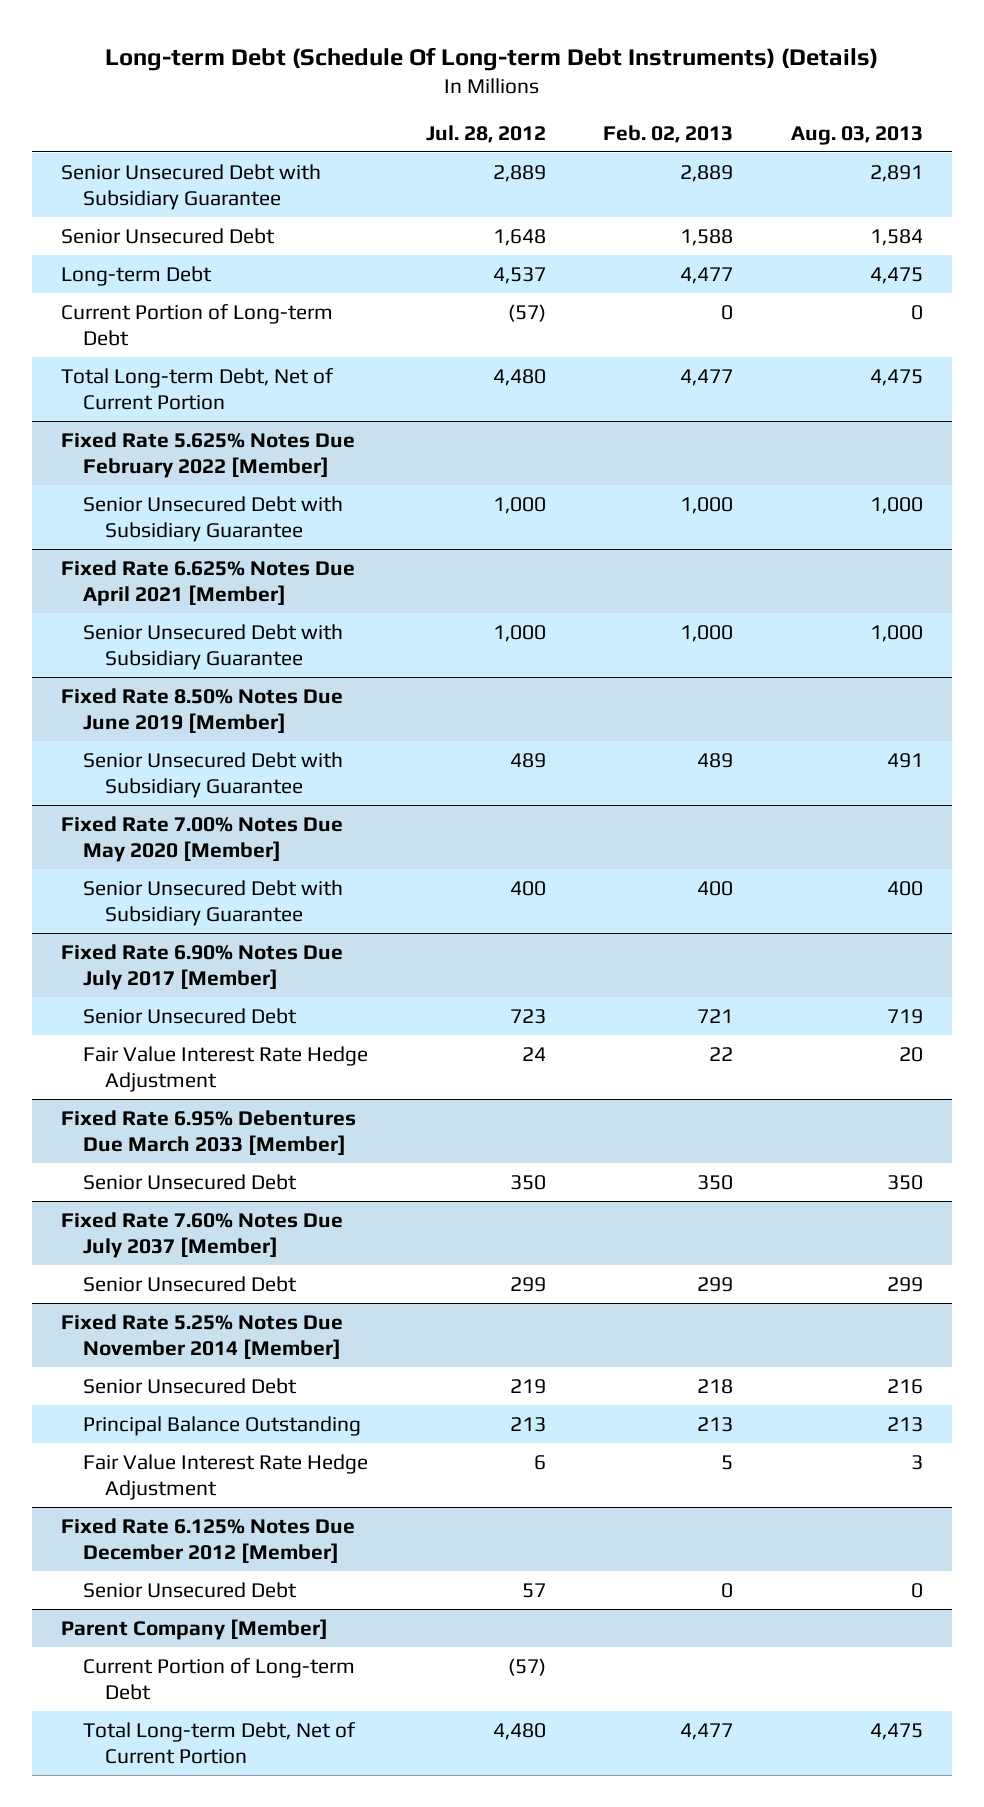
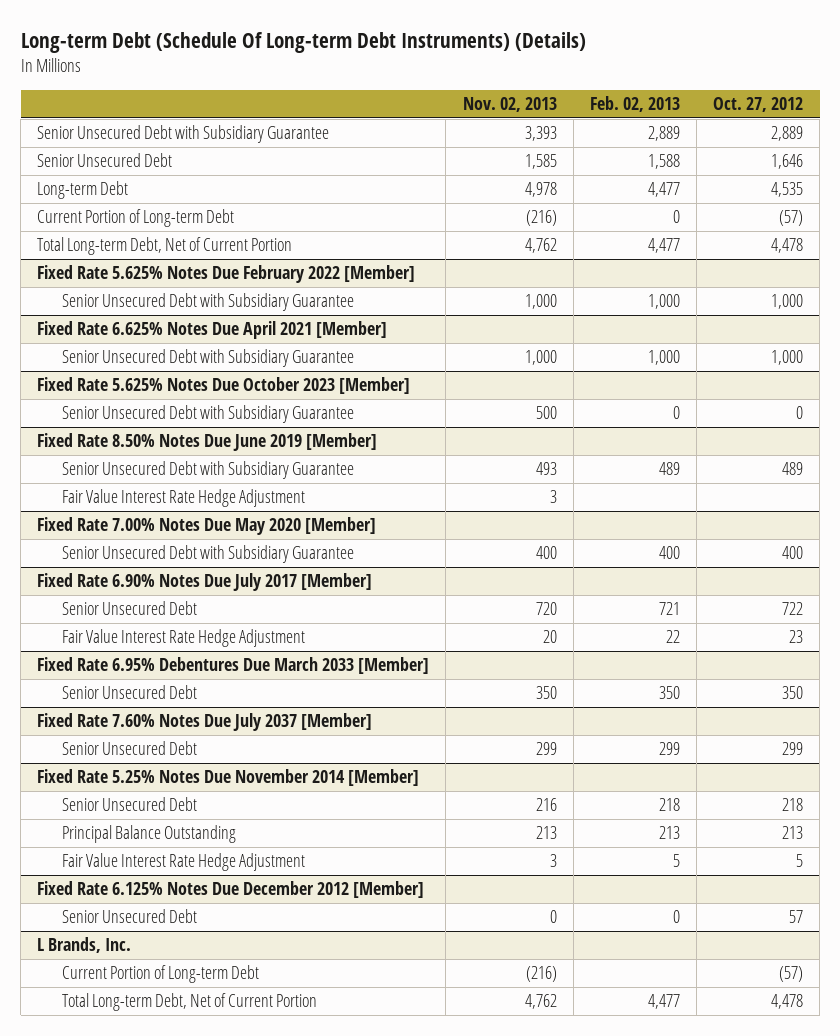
- | Jul. 28, 2012 | Feb. 02, 2013 | Aug. 03, 2013
+ | Nov. 02, 2013 | Feb. 02, 2013 | Oct. 27, 2012
+ Fixed Rate 5.625% Notes Due October 2023 [Member]
+ Senior Unsecured Debt with Subsidiary Guarantee | 500 | 0 | 0
@ Fixed Rate 8.50% Notes Due June 2019 [Member]
+ Fair Value Interest Rate Hedge Adjustment | 3 | |
- Parent Company [Member]
+ L Brands, Inc.

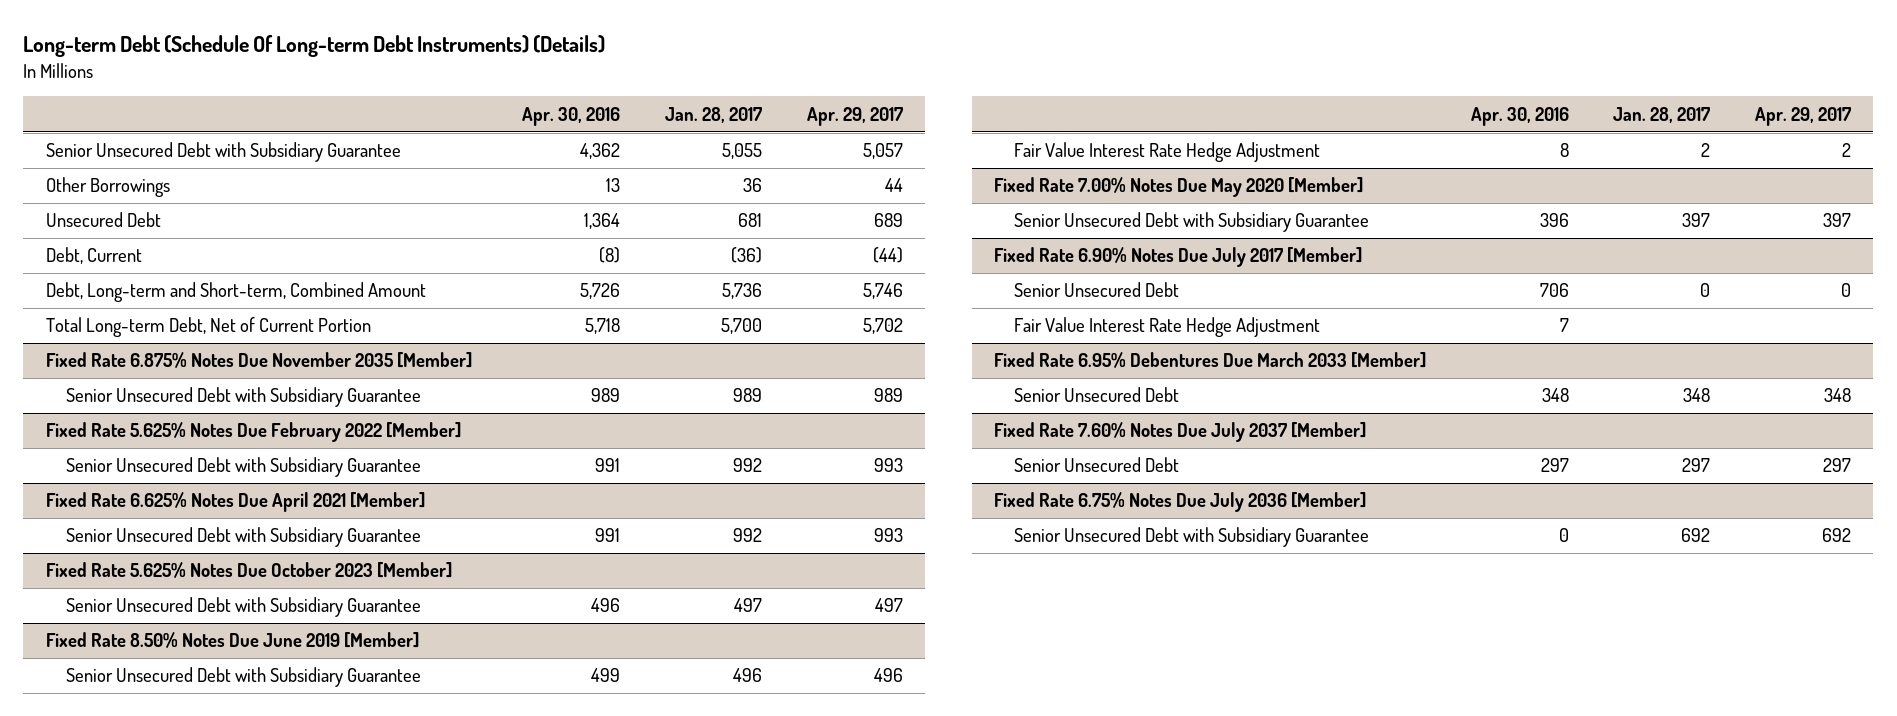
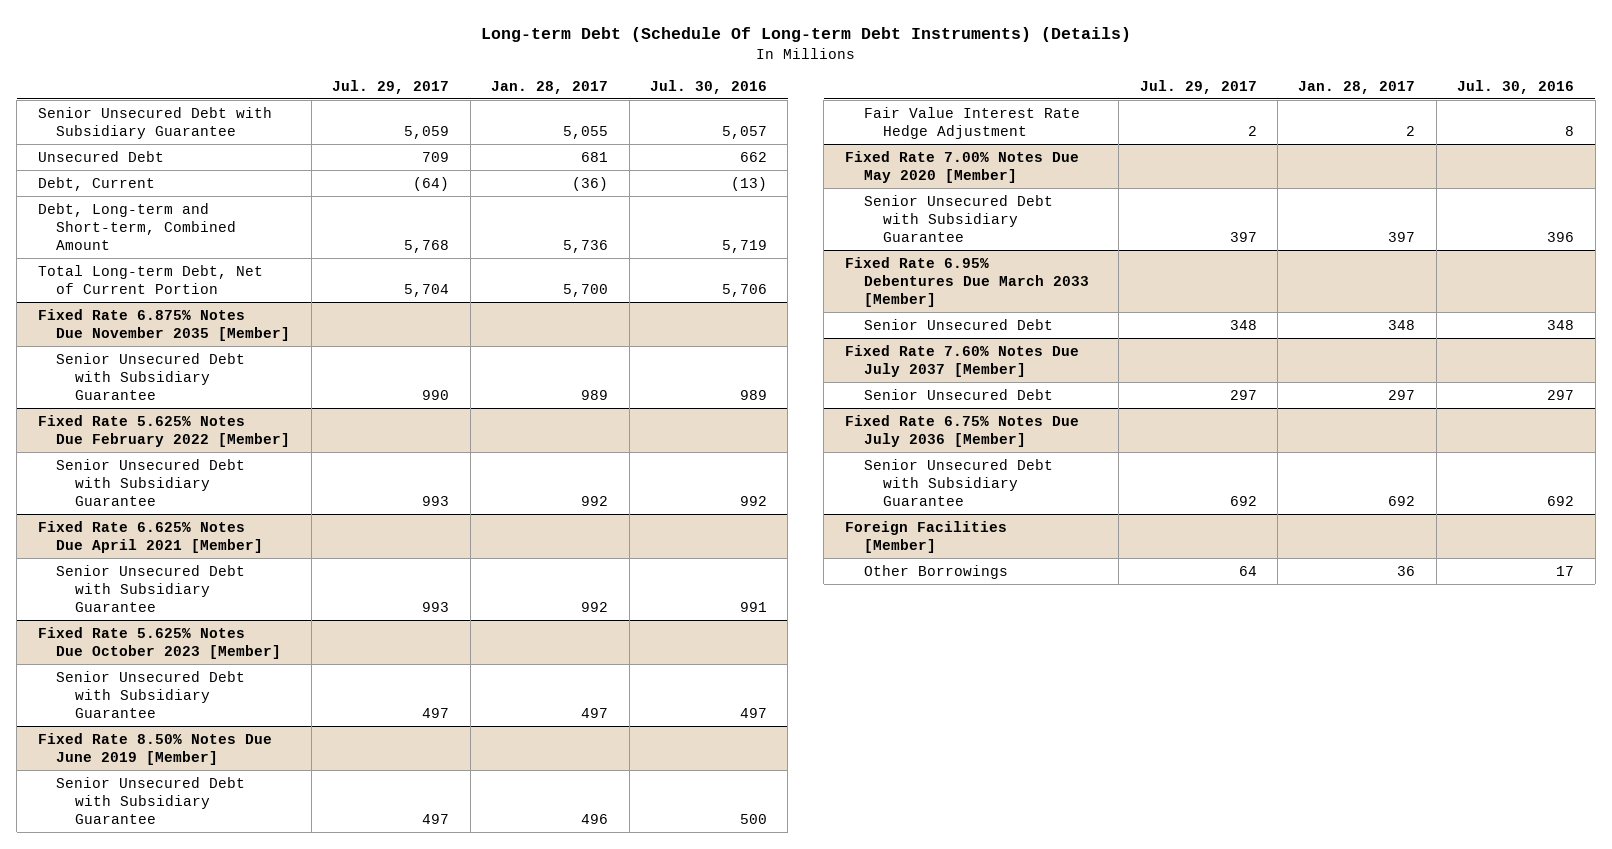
- | Apr. 30, 2016 | Jan. 28, 2017 | Apr. 29, 2017
+ | Jul. 29, 2017 | Jan. 28, 2017 | Jul. 30, 2016
- Other Borrowings | 13 | 36 | 44
- Fixed Rate 6.90% Notes Due July 2017 [Member]
- Senior Unsecured Debt | 706 | 0 | 0
- Fair Value Interest Rate Hedge Adjustment | 7 | |
+ Foreign Facilities [Member]
+ Other Borrowings | 64 | 36 | 17

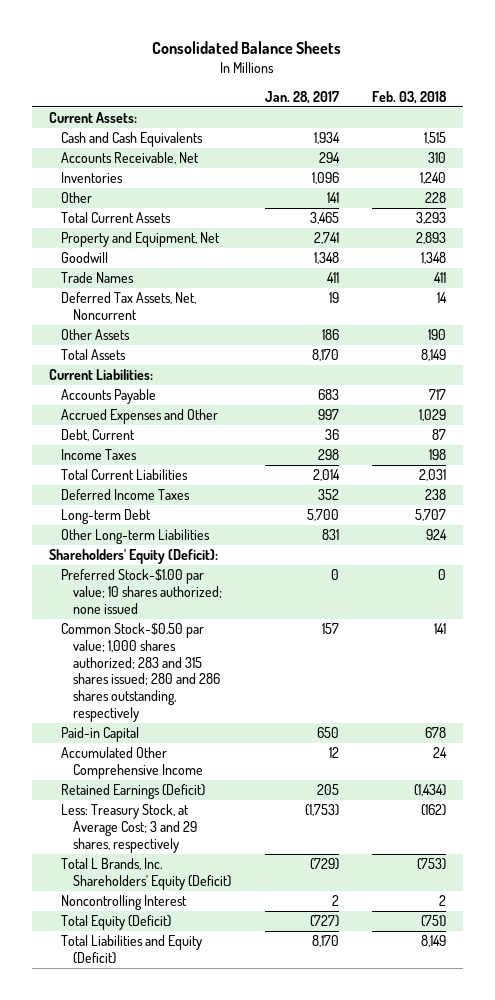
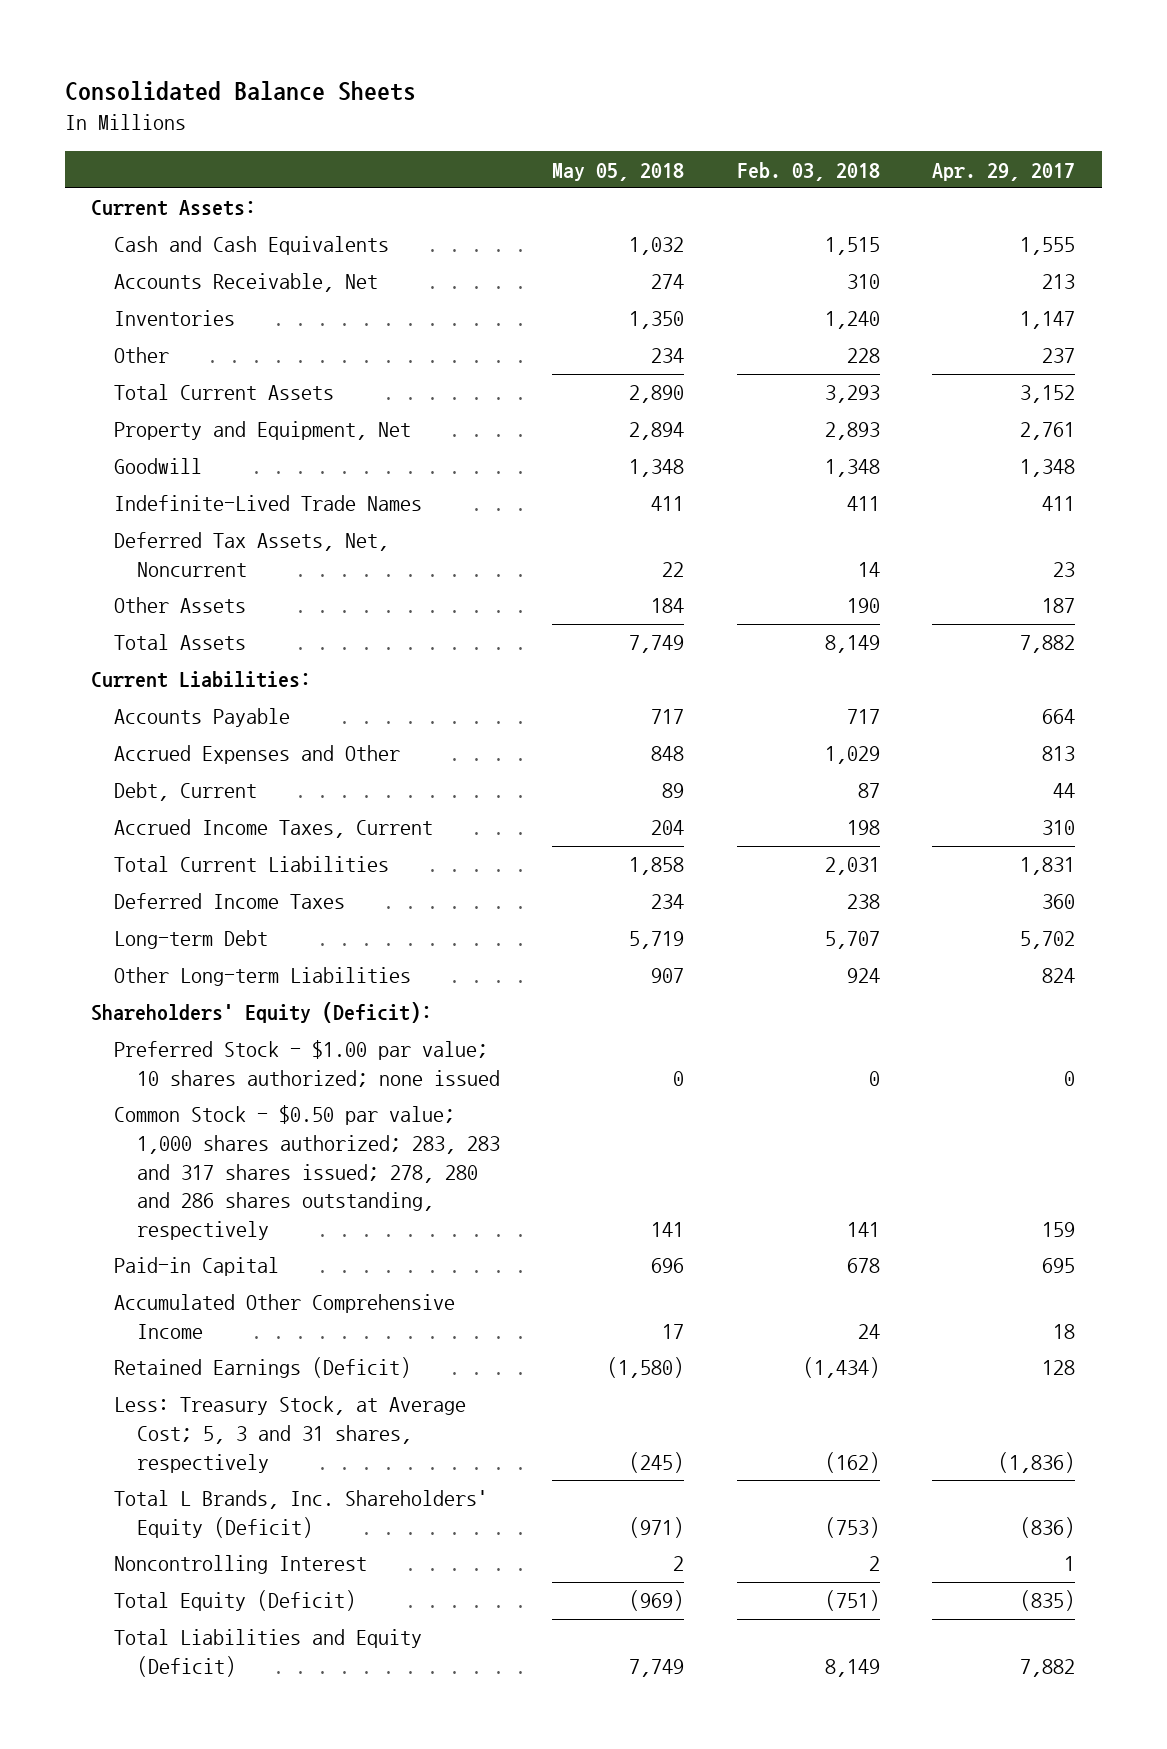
- | Jan. 28, 2017 | Feb. 03, 2018
+ | May 05, 2018 | Feb. 03, 2018 | Apr. 29, 2017
- Trade Names | 411 | 411
+ Indefinite-Lived Trade Names | 411 | 411 | 411
- Income Taxes | 298 | 198
+ Accrued Income Taxes, Current | 204 | 198 | 310
- Preferred Stock-$1.00 par value; 10 shares authorized; none issued | 0 | 0
- Common Stock-$0.50 par value; 1,000 shares authorized; 283 and 315 shares issued; 280 and 286 shares outstanding, respectively | 157 | 141
+ Preferred Stock - $1.00 par value; 10 shares authorized; none issued | 0 | 0 | 0
+ Common Stock - $0.50 par value; 1,000 shares authorized; 283, 283 and 317 shares issued; 278, 280 and 286 shares outstanding, respectively | 141 | 141 | 159
- Less: Treasury Stock, at Average Cost; 3 and 29 shares, respectively | (1,753) | (162)
+ Less: Treasury Stock, at Average Cost; 5, 3 and 31 shares, respectively | (245) | (162) | (1,836)

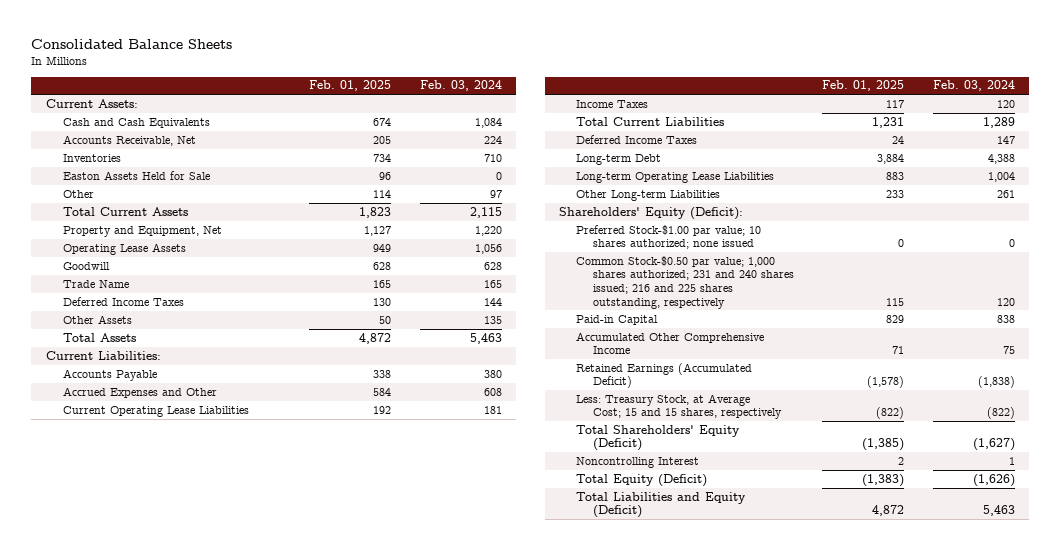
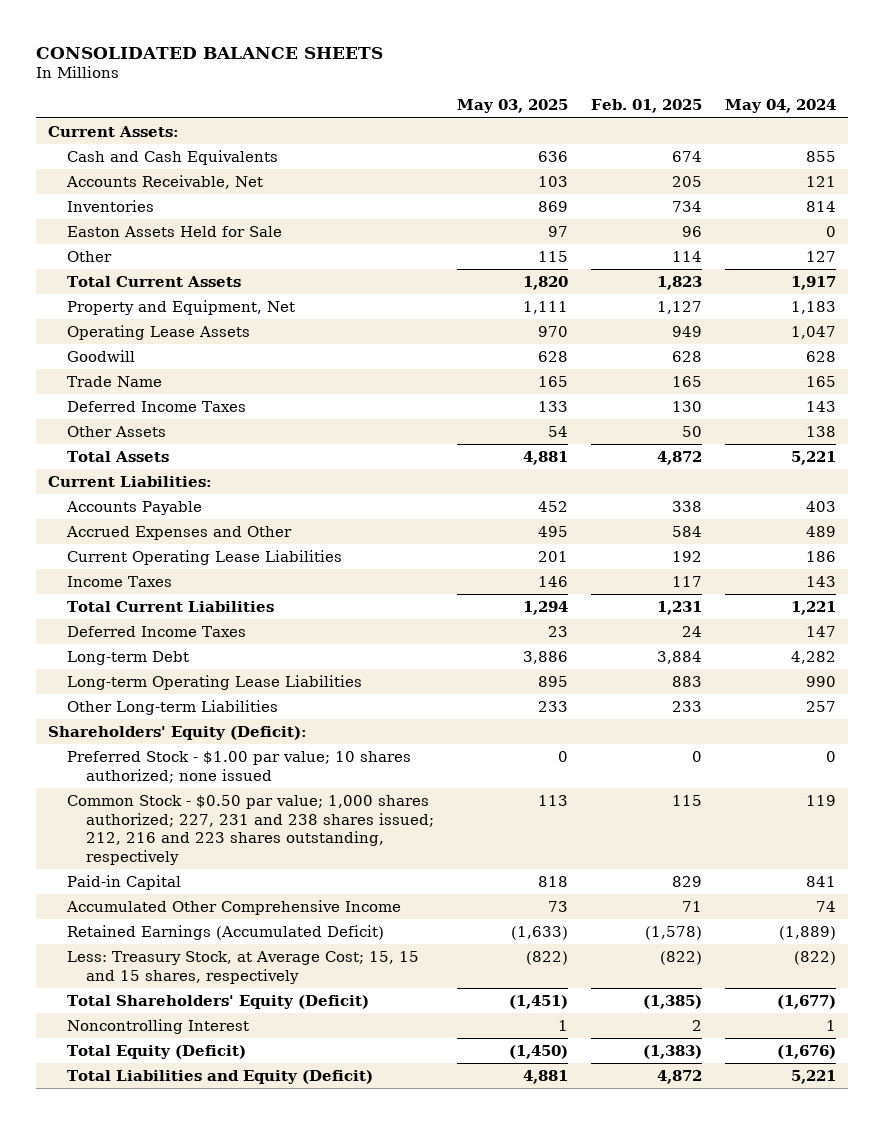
- Consolidated Balance Sheets
+ CONSOLIDATED BALANCE SHEETS
- | Feb. 01, 2025 | Feb. 03, 2024
+ | May 03, 2025 | Feb. 01, 2025 | May 04, 2024
- Preferred Stock-$1.00 par value; 10 shares authorized; none issued | 0 | 0
- Common Stock-$0.50 par value; 1,000 shares authorized; 231 and 240 shares issued; 216 and 225 shares outstanding, respectively | 115 | 120
+ Preferred Stock - $1.00 par value; 10 shares authorized; none issued | 0 | 0 | 0
+ Common Stock - $0.50 par value; 1,000 shares authorized; 227, 231 and 238 shares issued; 212, 216 and 223 shares outstanding, respectively | 113 | 115 | 119
- Less: Treasury Stock, at Average Cost; 15 and 15 shares, respectively | (822) | (822)
+ Less: Treasury Stock, at Average Cost; 15, 15 and 15 shares, respectively | (822) | (822) | (822)

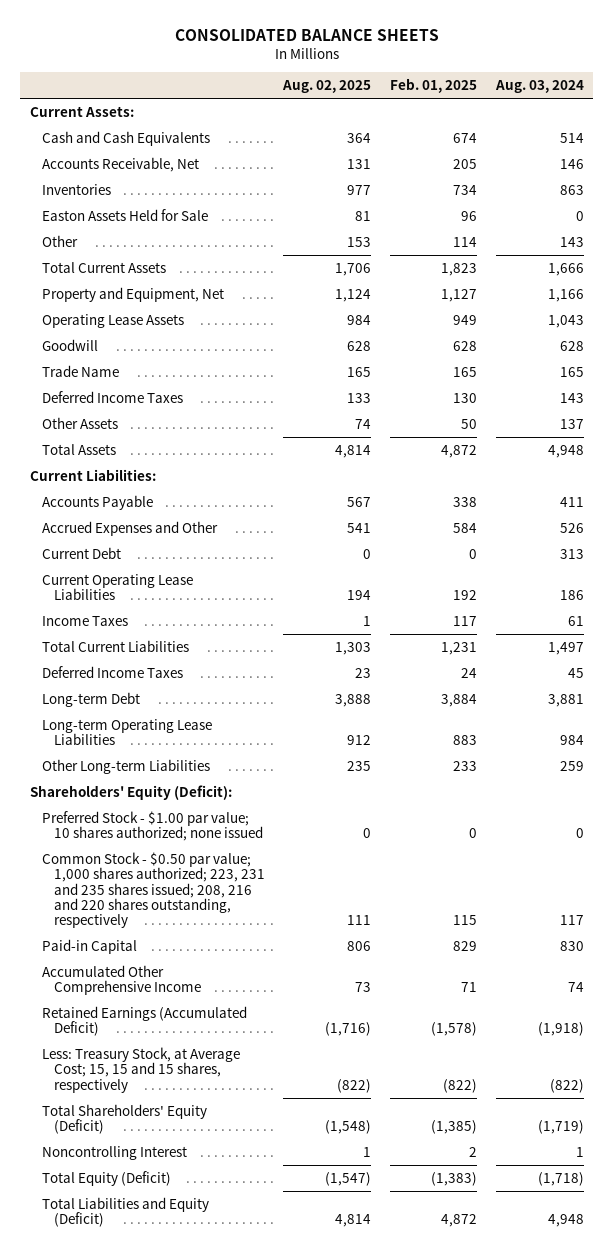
- | May 03, 2025 | Feb. 01, 2025 | May 04, 2024
+ | Aug. 02, 2025 | Feb. 01, 2025 | Aug. 03, 2024
+ Current Debt | 0 | 0 | 313
- Common Stock - $0.50 par value; 1,000 shares authorized; 227, 231 and 238 shares issued; 212, 216 and 223 shares outstanding, respectively | 113 | 115 | 119
+ Common Stock - $0.50 par value; 1,000 shares authorized; 223, 231 and 235 shares issued; 208, 216 and 220 shares outstanding, respectively | 111 | 115 | 117

